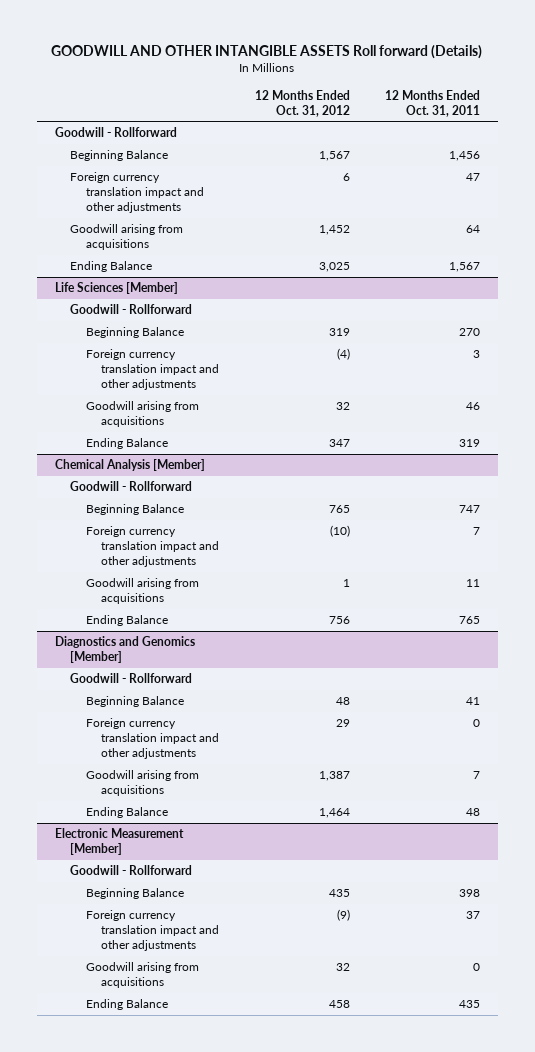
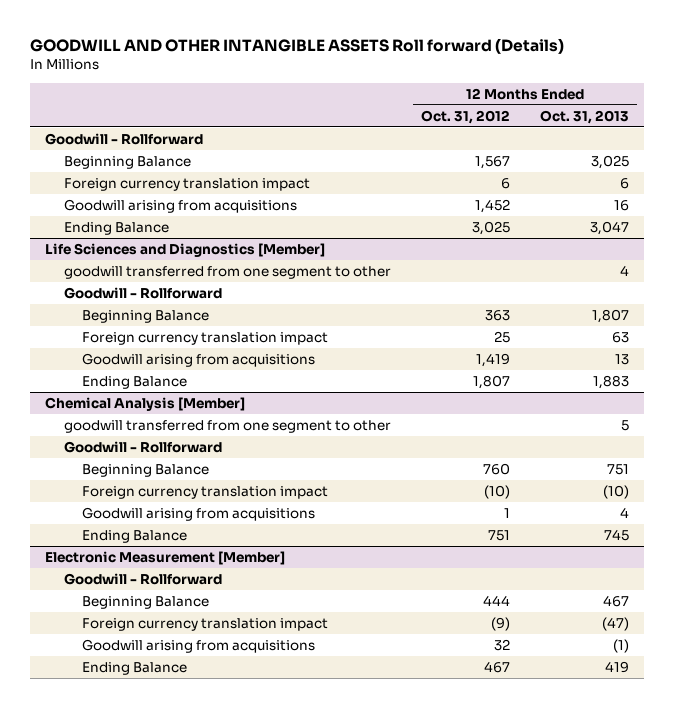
- | 12 Months Ended Oct. 31, 2012 | 12 Months Ended Oct. 31, 2011
+ | 12 Months Ended Oct. 31, 2012 | 12 Months Ended Oct. 31, 2013
- Foreign currency translation impact and other adjustments | 6 | 47
+ Foreign currency translation impact | 6 | 6
- Life Sciences [Member]
+ Life Sciences and Diagnostics [Member]
+ goodwill transferred from one segment to other | | 4
- Beginning Balance | 319 | 270
- Foreign currency translation impact and other adjustments | (4) | 3
- Goodwill arising from acquisitions | 32 | 46
- Ending Balance | 347 | 319
+ Beginning Balance | 363 | 1,807
+ Foreign currency translation impact | 25 | 63
+ Goodwill arising from acquisitions | 1,419 | 13
+ Ending Balance | 1,807 | 1,883
@ Chemical Analysis [Member]
+ goodwill transferred from one segment to other | | 5
- Beginning Balance | 765 | 747
- Foreign currency translation impact and other adjustments | (10) | 7
+ Beginning Balance | 760 | 751
+ Foreign currency translation impact | (10) | (10)
- Ending Balance | 756 | 765
- Diagnostics and Genomics [Member]
- Goodwill - Rollforward
- Beginning Balance | 48 | 41
- Foreign currency translation impact and other adjustments | 29 | 0
- Goodwill arising from acquisitions | 1,387 | 7
- Ending Balance | 1,464 | 48
@ Chemical Analysis [Member]
+ Ending Balance | 751 | 745
@ Electronic Measurement [Member]
- Beginning Balance | 435 | 398
- Foreign currency translation impact and other adjustments | (9) | 37
+ Beginning Balance | 444 | 467
+ Foreign currency translation impact | (9) | (47)
- Ending Balance | 458 | 435
+ Ending Balance | 467 | 419

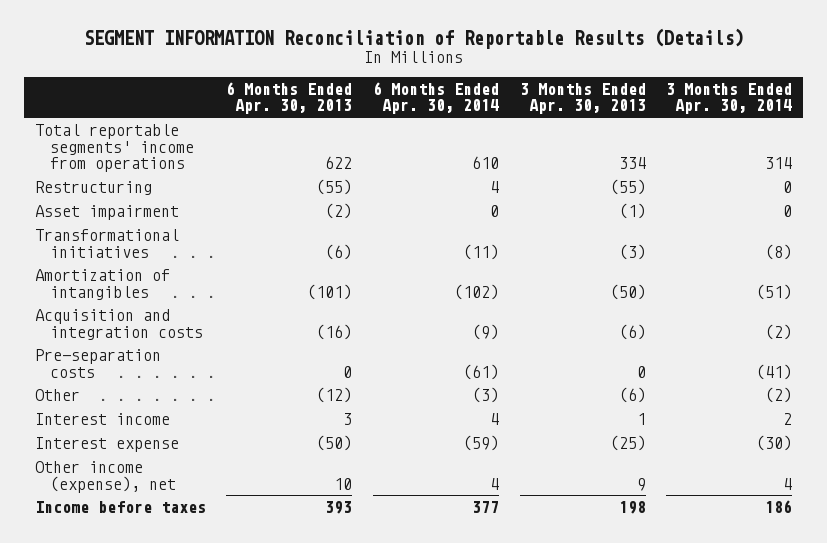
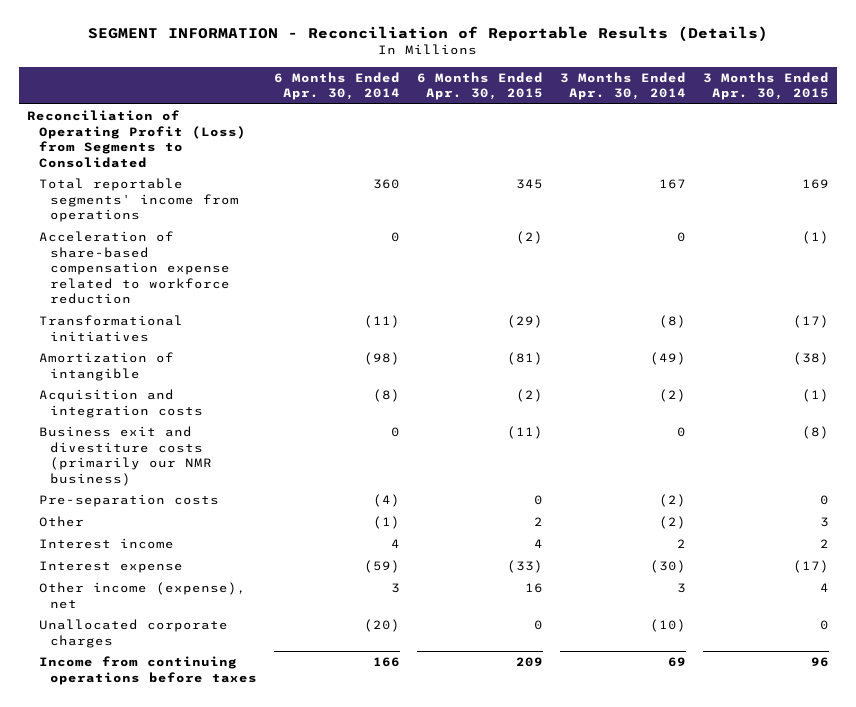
- SEGMENT INFORMATION Reconciliation of Reportable Results (Details)
+ SEGMENT INFORMATION - Reconciliation of Reportable Results (Details)
- | 6 Months Ended Apr. 30, 2013 | 6 Months Ended Apr. 30, 2014 | 3 Months Ended Apr. 30, 2013 | 3 Months Ended Apr. 30, 2014
+ | 6 Months Ended Apr. 30, 2014 | 6 Months Ended Apr. 30, 2015 | 3 Months Ended Apr. 30, 2014 | 3 Months Ended Apr. 30, 2015
- Total reportable segments' income from operations | 622 | 610 | 334 | 314
- Restructuring | (55) | 4 | (55) | 0
- Asset impairment | (2) | 0 | (1) | 0
+ Reconciliation of Operating Profit (Loss) from Segments to Consolidated
+ Total reportable segments' income from operations | 360 | 345 | 167 | 169
+ Acceleration of share-based compensation expense related to workforce reduction | 0 | (2) | 0 | (1)
- Amortization of intangibles | (101) | (102) | (50) | (51)
- Acquisition and integration costs | (16) | (9) | (6) | (2)
- Pre-separation costs | 0 | (61) | 0 | (41)
- Other | (12) | (3) | (6) | (2)
+ Amortization of intangible | (98) | (81) | (49) | (38)
+ Acquisition and integration costs | (8) | (2) | (2) | (1)
+ Business exit and divestiture costs (primarily our NMR business) | 0 | (11) | 0 | (8)
+ Pre-separation costs | (4) | 0 | (2) | 0
+ Other | (1) | 2 | (2) | 3
- Other income (expense), net | 10 | 4 | 9 | 4
- Income before taxes | 393 | 377 | 198 | 186
+ Other income (expense), net | 3 | 16 | 3 | 4
+ Unallocated corporate charges | (20) | 0 | (10) | 0
+ Income from continuing operations before taxes | 166 | 209 | 69 | 96

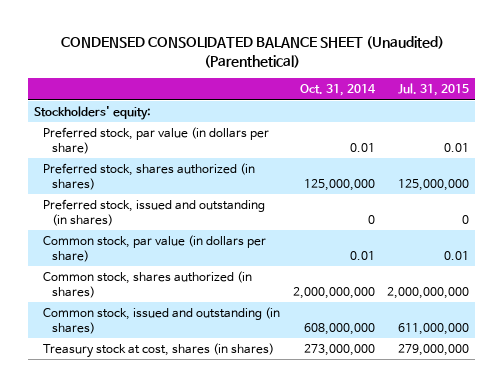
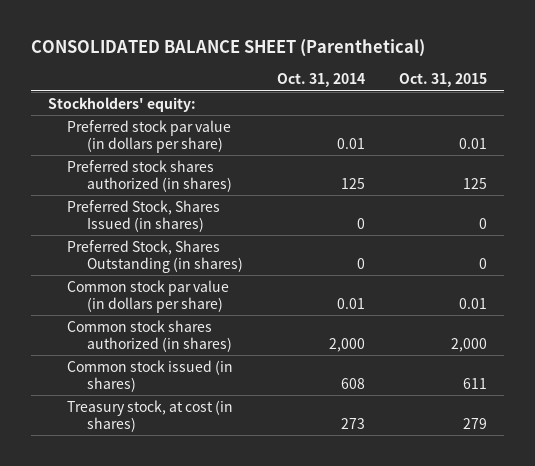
- CONDENSED CONSOLIDATED BALANCE SHEET (Unaudited) (Parenthetical)
+ CONSOLIDATED BALANCE SHEET (Parenthetical)
- | Oct. 31, 2014 | Jul. 31, 2015
+ | Oct. 31, 2014 | Oct. 31, 2015
- Preferred stock, par value (in dollars per share) | 0.01 | 0.01
- Preferred stock, shares authorized (in shares) | 125,000,000 | 125,000,000
- Preferred stock, issued and outstanding (in shares) | 0 | 0
- Common stock, par value (in dollars per share) | 0.01 | 0.01
- Common stock, shares authorized (in shares) | 2,000,000,000 | 2,000,000,000
- Common stock, issued and outstanding (in shares) | 608,000,000 | 611,000,000
- Treasury stock at cost, shares (in shares) | 273,000,000 | 279,000,000
+ Preferred stock par value (in dollars per share) | 0.01 | 0.01
+ Preferred stock shares authorized (in shares) | 125 | 125
+ Preferred Stock, Shares Issued (in shares) | 0 | 0
+ Preferred Stock, Shares Outstanding (in shares) | 0 | 0
+ Common stock par value (in dollars per share) | 0.01 | 0.01
+ Common stock shares authorized (in shares) | 2,000 | 2,000
+ Common stock issued (in shares) | 608 | 611
+ Treasury stock, at cost (in shares) | 273 | 279

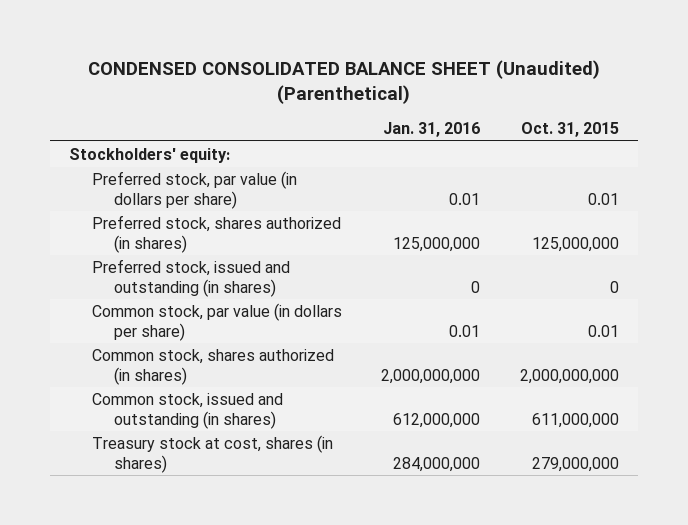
- CONSOLIDATED BALANCE SHEET (Parenthetical)
+ CONDENSED CONSOLIDATED BALANCE SHEET (Unaudited) (Parenthetical)
- | Oct. 31, 2014 | Oct. 31, 2015
+ | Jan. 31, 2016 | Oct. 31, 2015
- Preferred stock par value (in dollars per share) | 0.01 | 0.01
- Preferred stock shares authorized (in shares) | 125 | 125
- Preferred Stock, Shares Issued (in shares) | 0 | 0
- Preferred Stock, Shares Outstanding (in shares) | 0 | 0
- Common stock par value (in dollars per share) | 0.01 | 0.01
- Common stock shares authorized (in shares) | 2,000 | 2,000
- Common stock issued (in shares) | 608 | 611
- Treasury stock, at cost (in shares) | 273 | 279
+ Preferred stock, par value (in dollars per share) | 0.01 | 0.01
+ Preferred stock, shares authorized (in shares) | 125,000,000 | 125,000,000
+ Preferred stock, issued and outstanding (in shares) | 0 | 0
+ Common stock, par value (in dollars per share) | 0.01 | 0.01
+ Common stock, shares authorized (in shares) | 2,000,000,000 | 2,000,000,000
+ Common stock, issued and outstanding (in shares) | 612,000,000 | 611,000,000
+ Treasury stock at cost, shares (in shares) | 284,000,000 | 279,000,000

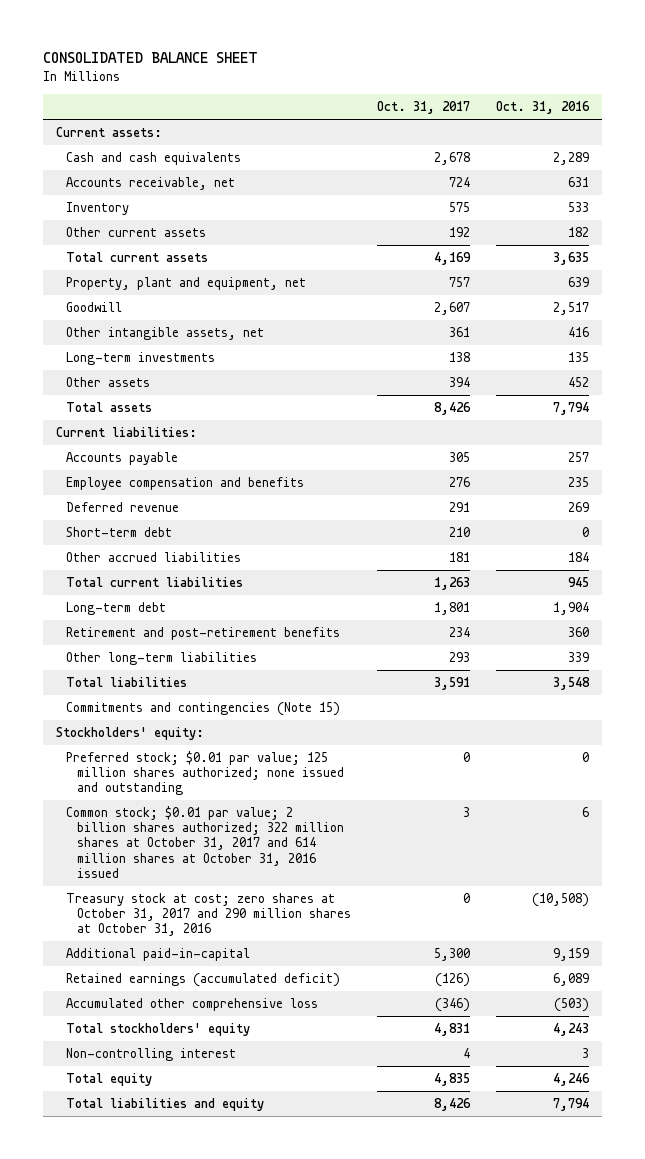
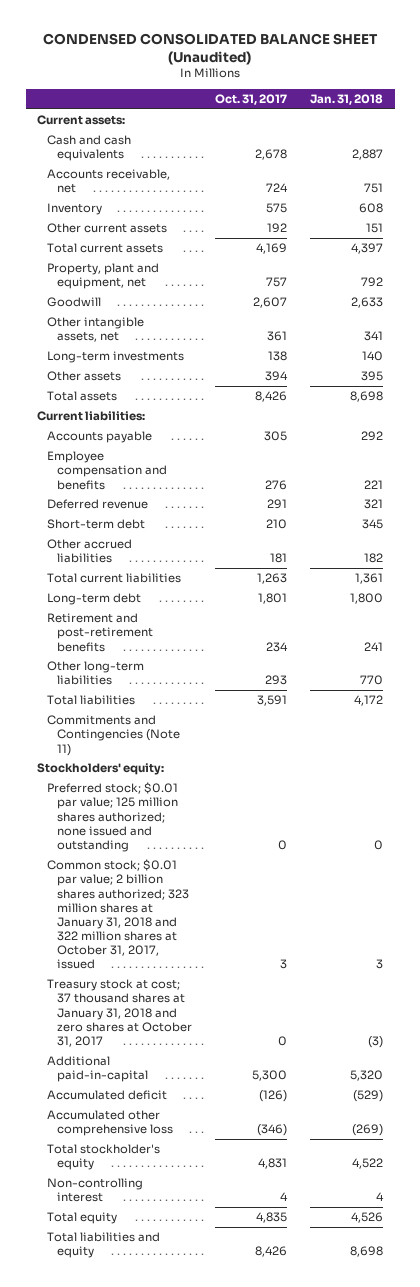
- CONSOLIDATED BALANCE SHEET
+ CONDENSED CONSOLIDATED BALANCE SHEET (Unaudited)
- | Oct. 31, 2017 | Oct. 31, 2016
+ | Oct. 31, 2017 | Jan. 31, 2018
- Commitments and contingencies (Note 15)
+ Commitments and Contingencies (Note 11)
- Common stock; $0.01 par value; 2 billion shares authorized; 322 million shares at October 31, 2017 and 614 million shares at October 31, 2016 issued | 3 | 6
- Treasury stock at cost; zero shares at October 31, 2017 and 290 million shares at October 31, 2016 | 0 | (10,508)
+ Common stock; $0.01 par value; 2 billion shares authorized; 323 million shares at January 31, 2018 and 322 million shares at October 31, 2017, issued | 3 | 3
+ Treasury stock at cost; 37 thousand shares at January 31, 2018 and zero shares at October 31, 2017 | 0 | (3)
- Retained earnings (accumulated deficit) | (126) | 6,089
+ Accumulated deficit | (126) | (529)
- Total stockholders' equity | 4,831 | 4,243
+ Total stockholder's equity | 4,831 | 4,522

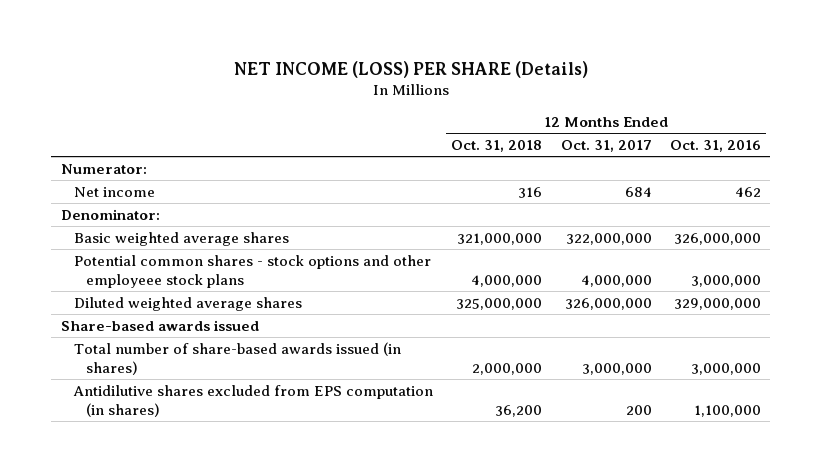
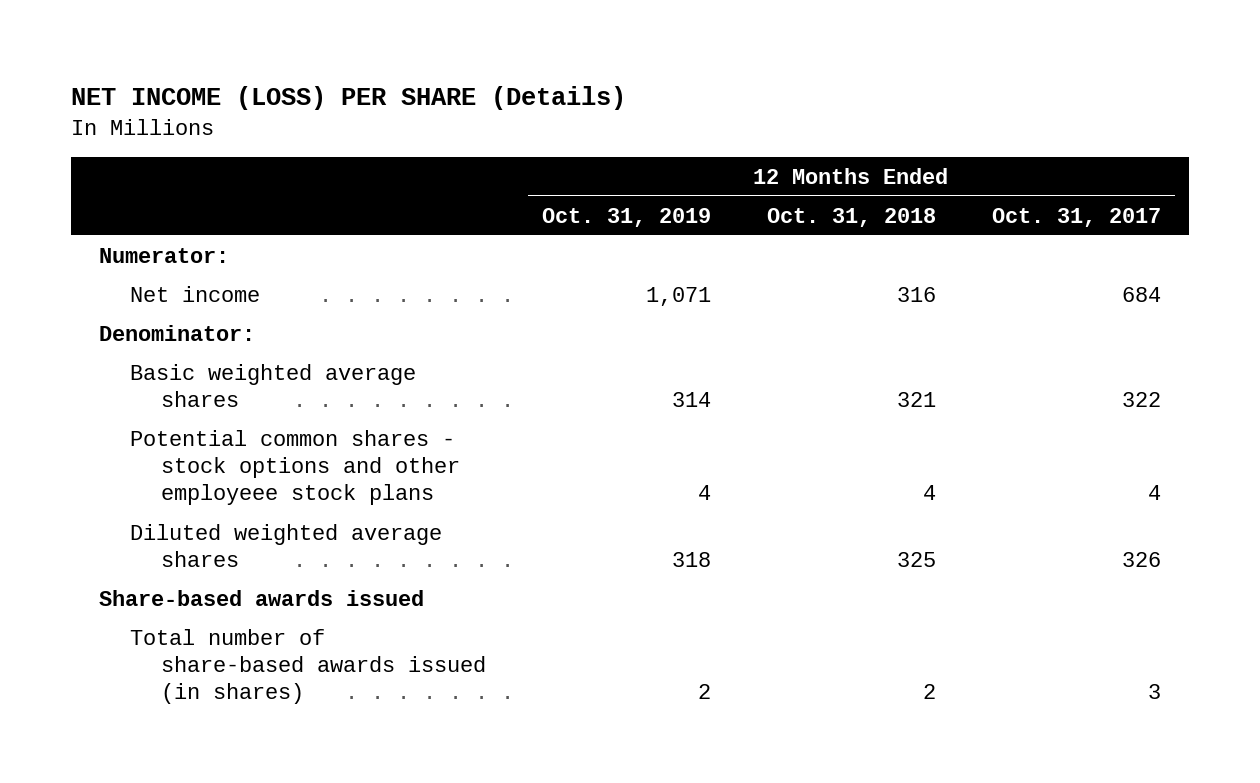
- | 12 Months Ended Oct. 31, 2018 | 12 Months Ended Oct. 31, 2017 | 12 Months Ended Oct. 31, 2016
+ | 12 Months Ended Oct. 31, 2019 | 12 Months Ended Oct. 31, 2018 | 12 Months Ended Oct. 31, 2017
- Basic weighted average shares | 321,000,000 | 322,000,000 | 326,000,000
- Potential common shares - stock options and other employeee stock plans | 4,000,000 | 4,000,000 | 3,000,000
- Diluted weighted average shares | 325,000,000 | 326,000,000 | 329,000,000
+ Basic weighted average shares | 314 | 321 | 322
+ Potential common shares - stock options and other employeee stock plans | 4 | 4 | 4
+ Diluted weighted average shares | 318 | 325 | 326
- Total number of share-based awards issued (in shares) | 2,000,000 | 3,000,000 | 3,000,000
- Antidilutive shares excluded from EPS computation (in shares) | 36,200 | 200 | 1,100,000
+ Total number of share-based awards issued (in shares) | 2 | 2 | 3

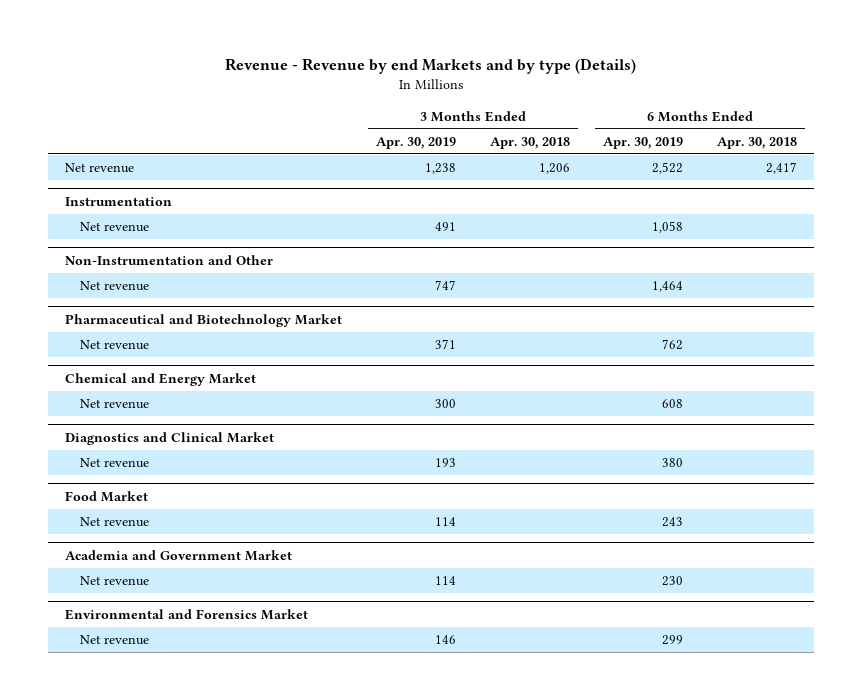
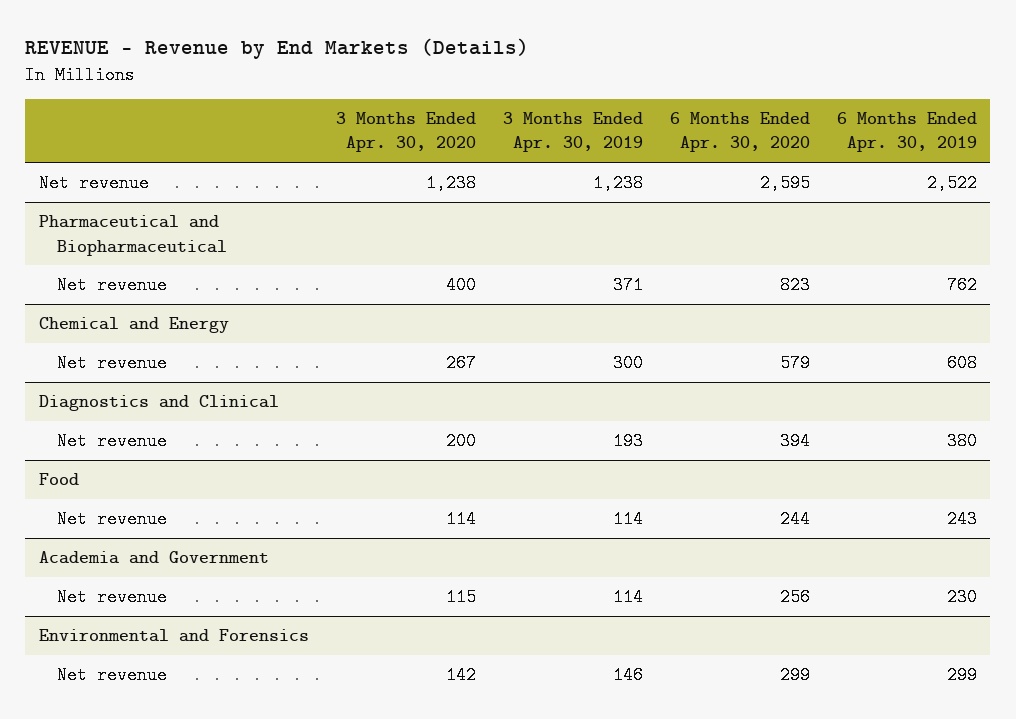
- Revenue - Revenue by end Markets and by type (Details)
+ REVENUE - Revenue by End Markets (Details)
- | 3 Months Ended Apr. 30, 2019 | 3 Months Ended Apr. 30, 2018 | 6 Months Ended Apr. 30, 2019 | 6 Months Ended Apr. 30, 2018
+ | 3 Months Ended Apr. 30, 2020 | 3 Months Ended Apr. 30, 2019 | 6 Months Ended Apr. 30, 2020 | 6 Months Ended Apr. 30, 2019
- Instrumentation
- Net revenue | 491 | | 1,058 |
- Non-Instrumentation and Other
- Net revenue | 747 | | 1,464 |
- Pharmaceutical and Biotechnology Market
+ Pharmaceutical and Biopharmaceutical
- Chemical and Energy Market
+ Chemical and Energy
- Diagnostics and Clinical Market
+ Diagnostics and Clinical
- Food Market
+ Food
- Academia and Government Market
+ Academia and Government
- Environmental and Forensics Market
+ Environmental and Forensics

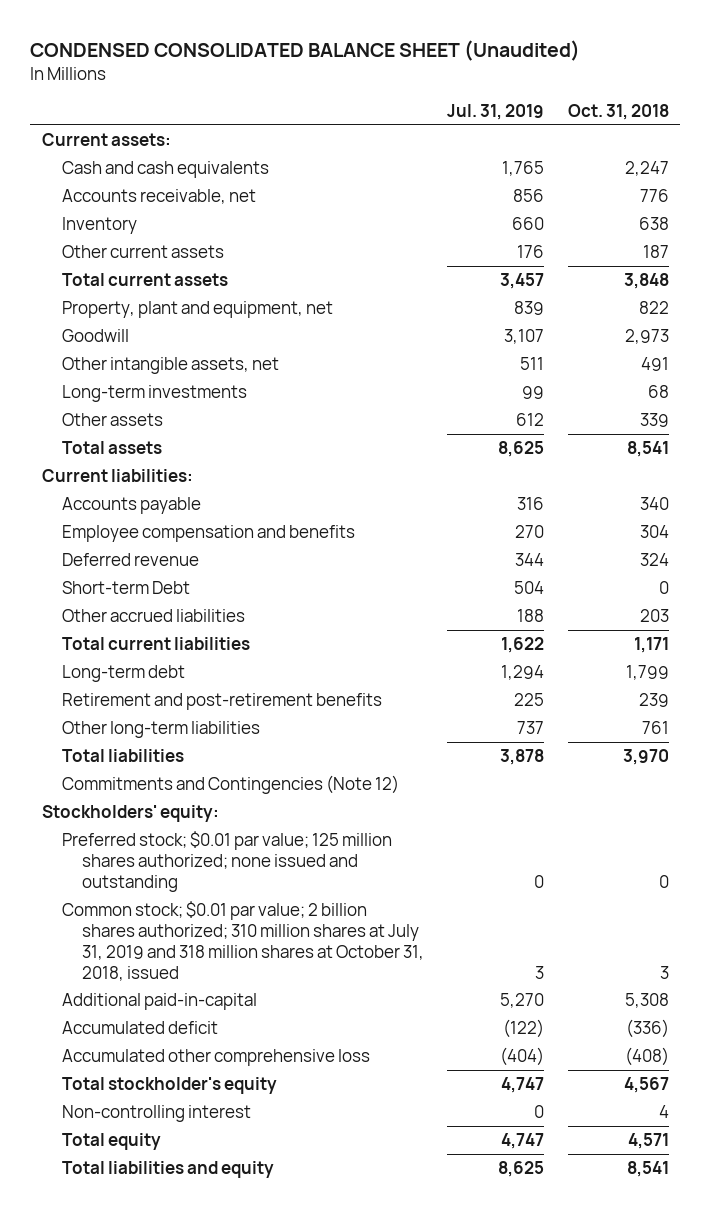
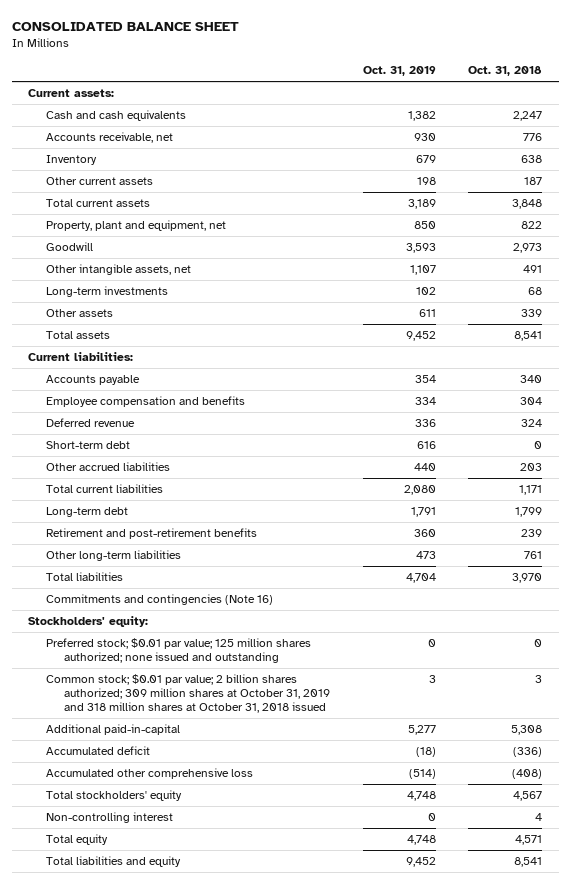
- CONDENSED CONSOLIDATED BALANCE SHEET (Unaudited)
+ CONSOLIDATED BALANCE SHEET
- | Jul. 31, 2019 | Oct. 31, 2018
+ | Oct. 31, 2019 | Oct. 31, 2018
- Short-term Debt | 504 | 0
+ Short-term debt | 616 | 0
- Commitments and Contingencies (Note 12)
+ Commitments and contingencies (Note 16)
- Common stock; $0.01 par value; 2 billion shares authorized; 310 million shares at July 31, 2019 and 318 million shares at October 31, 2018, issued | 3 | 3
+ Common stock; $0.01 par value; 2 billion shares authorized; 309 million shares at October 31, 2019 and 318 million shares at October 31, 2018 issued | 3 | 3
- Total stockholder's equity | 4,747 | 4,567
+ Total stockholders' equity | 4,748 | 4,567

